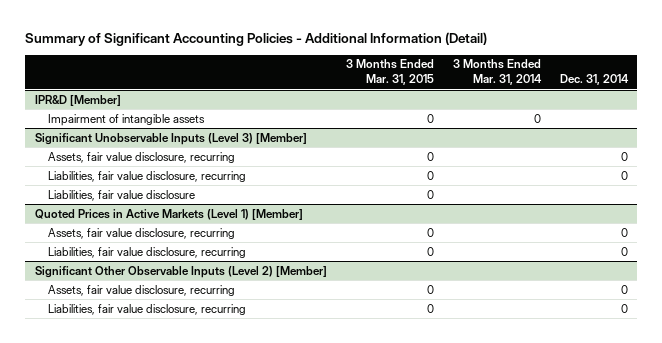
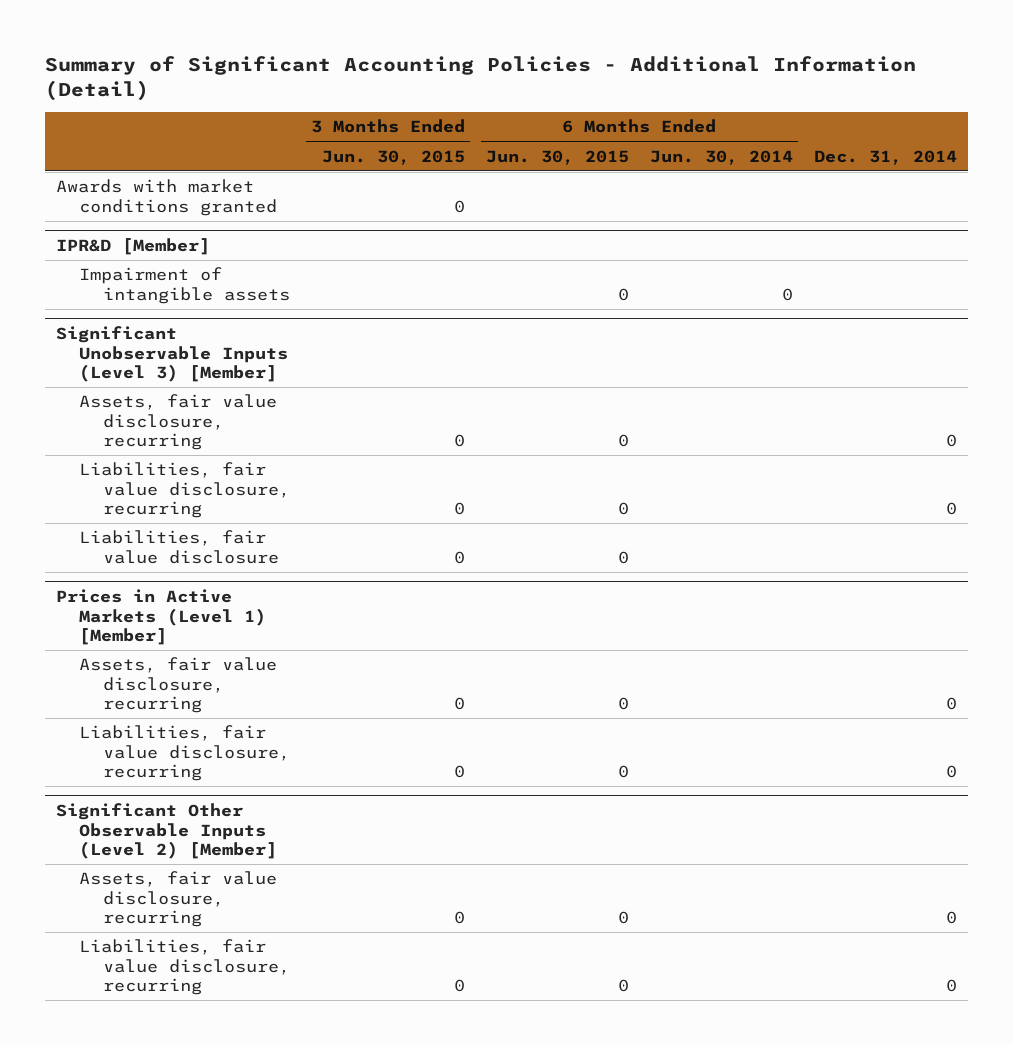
- | 3 Months Ended Mar. 31, 2015 | 3 Months Ended Mar. 31, 2014 | Dec. 31, 2014
+ | 3 Months Ended Jun. 30, 2015 | 6 Months Ended Jun. 30, 2015 | 6 Months Ended Jun. 30, 2014 | Dec. 31, 2014
+ Awards with market conditions granted | 0 | | |
- Quoted Prices in Active Markets (Level 1) [Member]
+ Prices in Active Markets (Level 1) [Member]

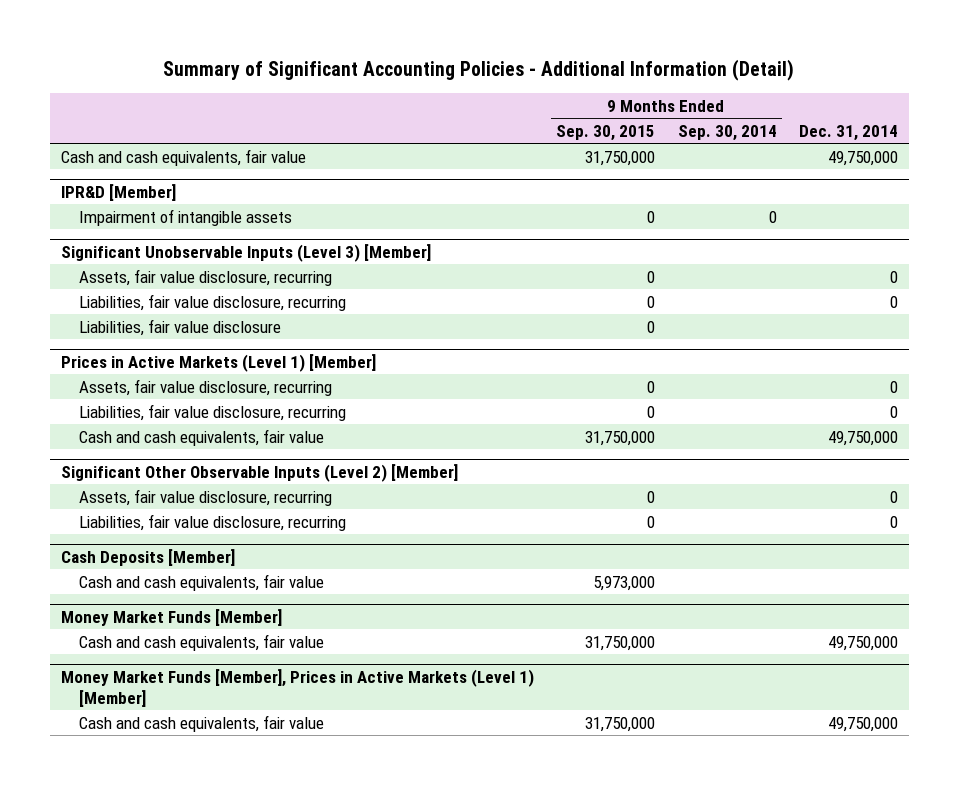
- | 3 Months Ended Jun. 30, 2015 | 6 Months Ended Jun. 30, 2015 | 6 Months Ended Jun. 30, 2014 | Dec. 31, 2014
+ | 9 Months Ended Sep. 30, 2015 | 9 Months Ended Sep. 30, 2014 | Dec. 31, 2014
- Awards with market conditions granted | 0 | | |
+ Cash and cash equivalents, fair value | 31,750,000 | | 49,750,000
@ Prices in Active Markets (Level 1) [Member]
+ Cash and cash equivalents, fair value | 31,750,000 | | 49,750,000
+ Cash Deposits [Member]
+ Cash and cash equivalents, fair value | 5,973,000 | |
+ Money Market Funds [Member]
+ Cash and cash equivalents, fair value | 31,750,000 | | 49,750,000
+ Money Market Funds [Member], Prices in Active Markets (Level 1) [Member]
+ Cash and cash equivalents, fair value | 31,750,000 | | 49,750,000

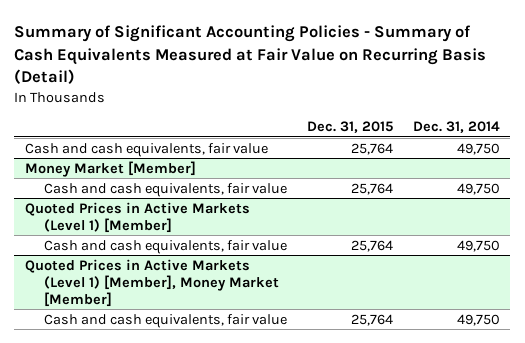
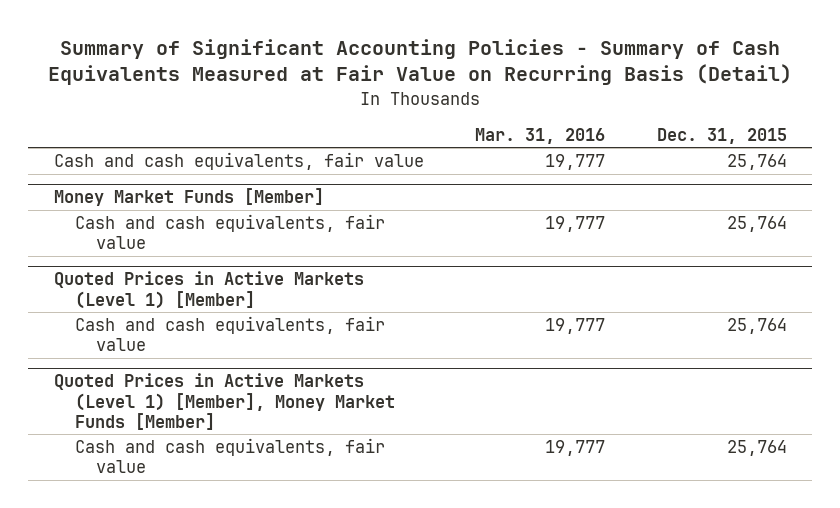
- | Dec. 31, 2015 | Dec. 31, 2014
+ | Mar. 31, 2016 | Dec. 31, 2015
- Money Market [Member]
+ Money Market Funds [Member]
- Quoted Prices in Active Markets (Level 1) [Member], Money Market [Member]
+ Quoted Prices in Active Markets (Level 1) [Member], Money Market Funds [Member]

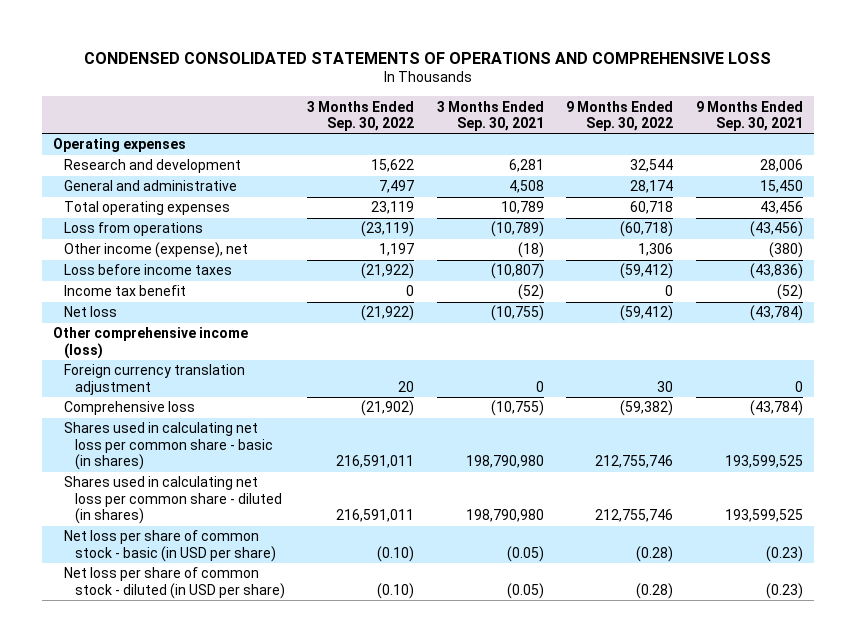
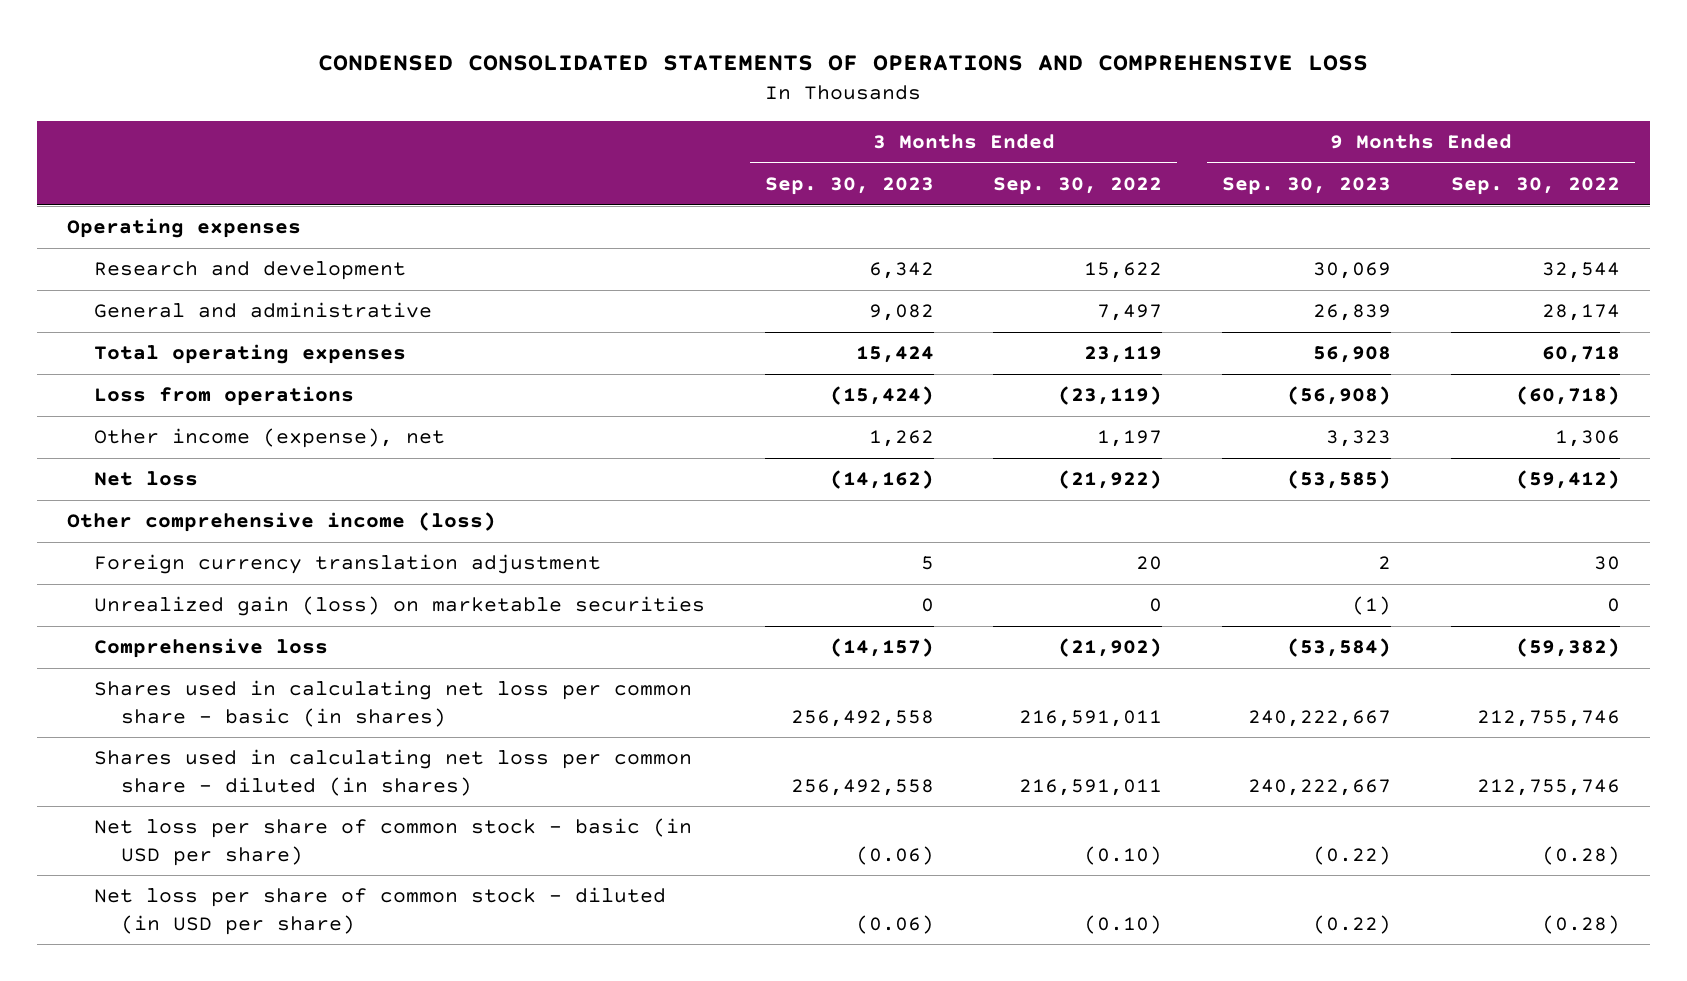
- | 3 Months Ended Sep. 30, 2022 | 3 Months Ended Sep. 30, 2021 | 9 Months Ended Sep. 30, 2022 | 9 Months Ended Sep. 30, 2021
+ | 3 Months Ended Sep. 30, 2023 | 3 Months Ended Sep. 30, 2022 | 9 Months Ended Sep. 30, 2023 | 9 Months Ended Sep. 30, 2022
- Loss before income taxes | (21,922) | (10,807) | (59,412) | (43,836)
- Income tax benefit | 0 | (52) | 0 | (52)
+ Unrealized gain (loss) on marketable securities | 0 | 0 | (1) | 0

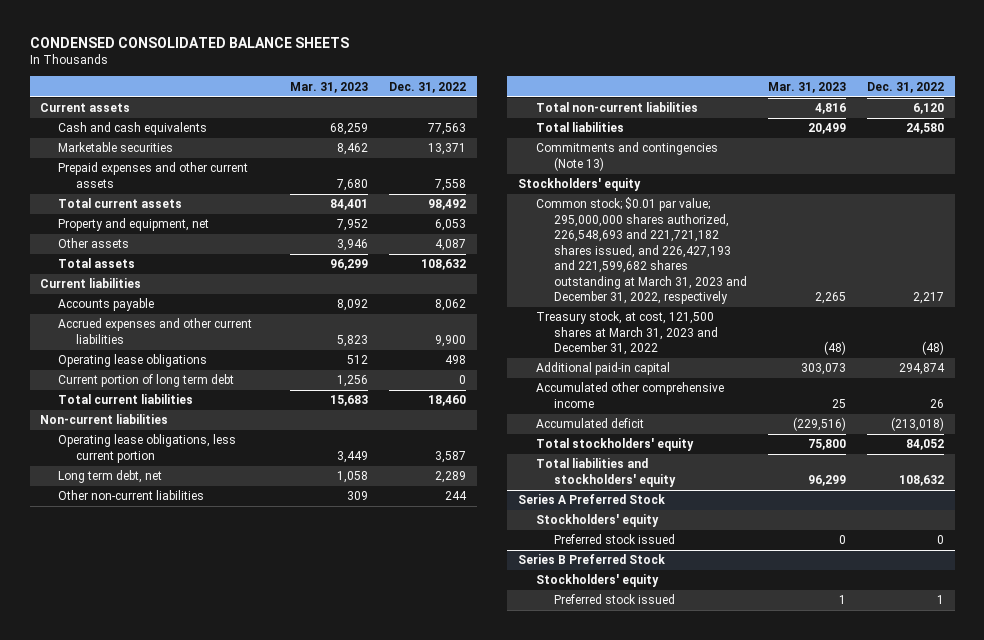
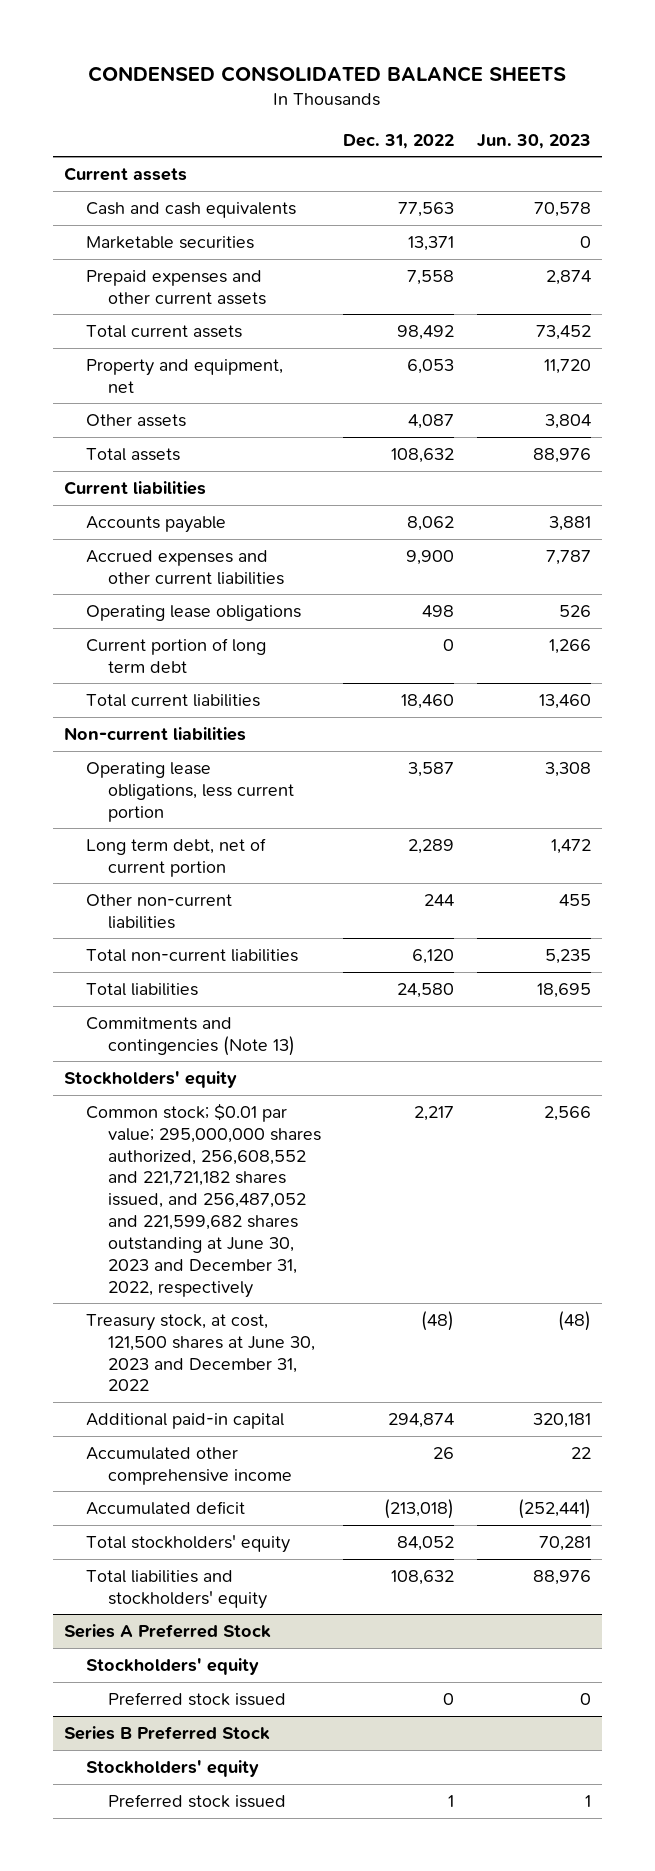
- | Mar. 31, 2023 | Dec. 31, 2022
+ | Dec. 31, 2022 | Jun. 30, 2023
- Long term debt, net | 1,058 | 2,289
+ Long term debt, net of current portion | 2,289 | 1,472
- Common stock; $0.01 par value; 295,000,000 shares authorized, 226,548,693 and 221,721,182 shares issued, and 226,427,193 and 221,599,682 shares outstanding at March 31, 2023 and December 31, 2022, respectively | 2,265 | 2,217
- Treasury stock, at cost, 121,500 shares at March 31, 2023 and December 31, 2022 | (48) | (48)
+ Common stock; $0.01 par value; 295,000,000 shares authorized, 256,608,552 and 221,721,182 shares issued, and 256,487,052 and 221,599,682 shares outstanding at June 30, 2023 and December 31, 2022, respectively | 2,217 | 2,566
+ Treasury stock, at cost, 121,500 shares at June 30, 2023 and December 31, 2022 | (48) | (48)

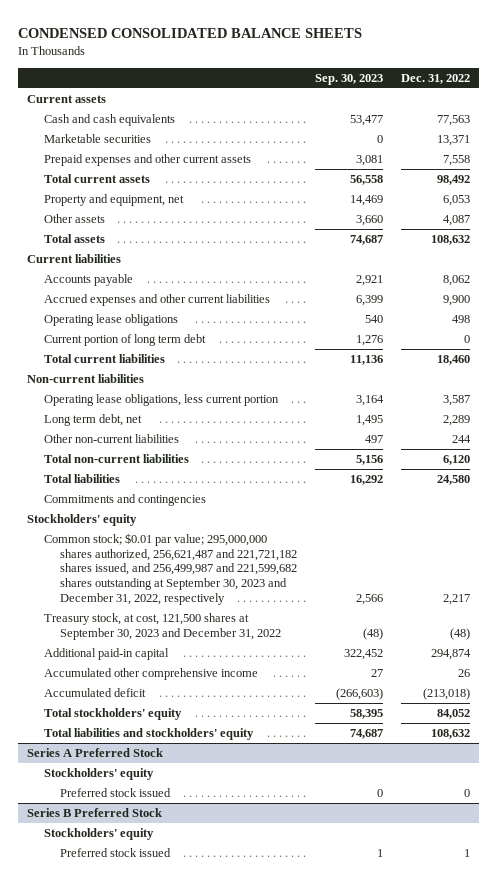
- | Dec. 31, 2022 | Jun. 30, 2023
+ | Sep. 30, 2023 | Dec. 31, 2022
- Long term debt, net of current portion | 2,289 | 1,472
+ Long term debt, net | 1,495 | 2,289
- Commitments and contingencies (Note 13)
+ Commitments and contingencies
- Common stock; $0.01 par value; 295,000,000 shares authorized, 256,608,552 and 221,721,182 shares issued, and 256,487,052 and 221,599,682 shares outstanding at June 30, 2023 and December 31, 2022, respectively | 2,217 | 2,566
- Treasury stock, at cost, 121,500 shares at June 30, 2023 and December 31, 2022 | (48) | (48)
+ Common stock; $0.01 par value; 295,000,000 shares authorized, 256,621,487 and 221,721,182 shares issued, and 256,499,987 and 221,599,682 shares outstanding at September 30, 2023 and December 31, 2022, respectively | 2,566 | 2,217
+ Treasury stock, at cost, 121,500 shares at September 30, 2023 and December 31, 2022 | (48) | (48)

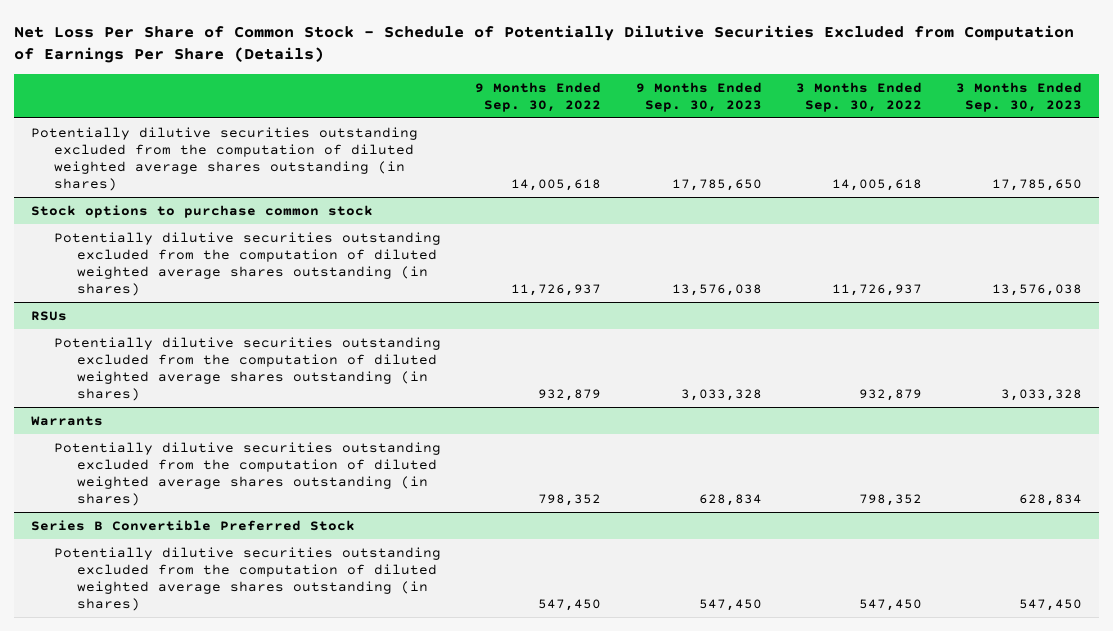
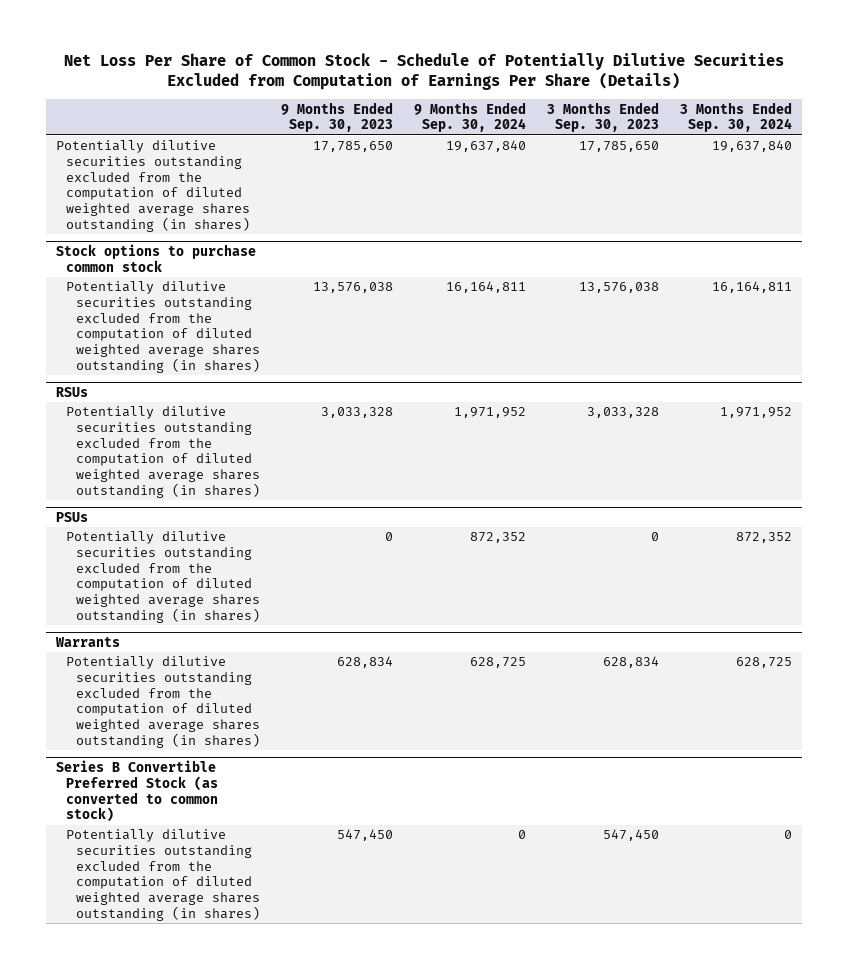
- | 9 Months Ended Sep. 30, 2022 | 9 Months Ended Sep. 30, 2023 | 3 Months Ended Sep. 30, 2022 | 3 Months Ended Sep. 30, 2023
+ | 9 Months Ended Sep. 30, 2023 | 9 Months Ended Sep. 30, 2024 | 3 Months Ended Sep. 30, 2023 | 3 Months Ended Sep. 30, 2024
+ PSUs
+ Potentially dilutive securities outstanding excluded from the computation of diluted weighted average shares outstanding (in shares) | 0 | 872,352 | 0 | 872,352
- Series B Convertible Preferred Stock
+ Series B Convertible Preferred Stock (as converted to common stock)

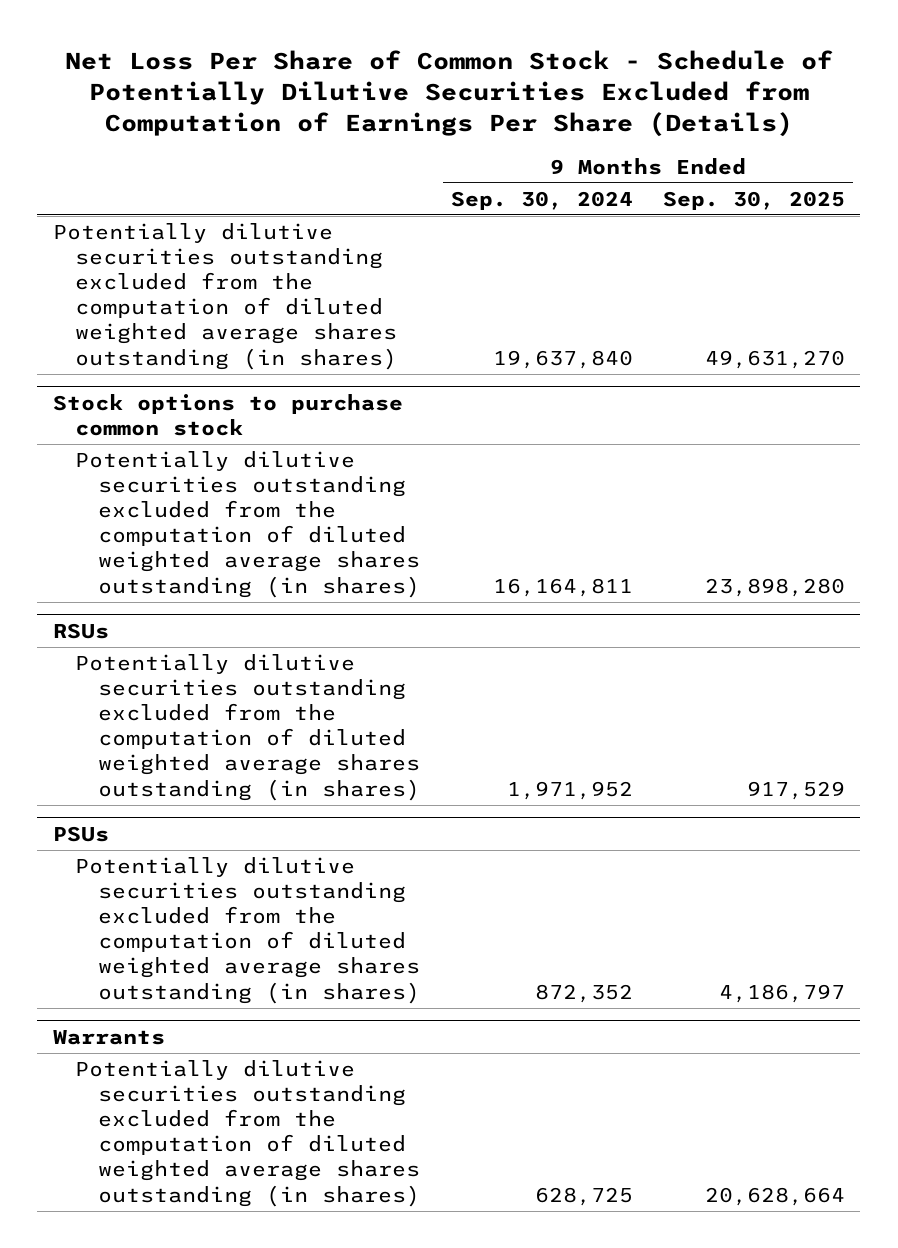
- | 9 Months Ended Sep. 30, 2023 | 9 Months Ended Sep. 30, 2024 | 3 Months Ended Sep. 30, 2023 | 3 Months Ended Sep. 30, 2024
+ | 9 Months Ended Sep. 30, 2024 | 9 Months Ended Sep. 30, 2025
- Series B Convertible Preferred Stock (as converted to common stock)
- Potentially dilutive securities outstanding excluded from the computation of diluted weighted average shares outstanding (in shares) | 547,450 | 0 | 547,450 | 0

